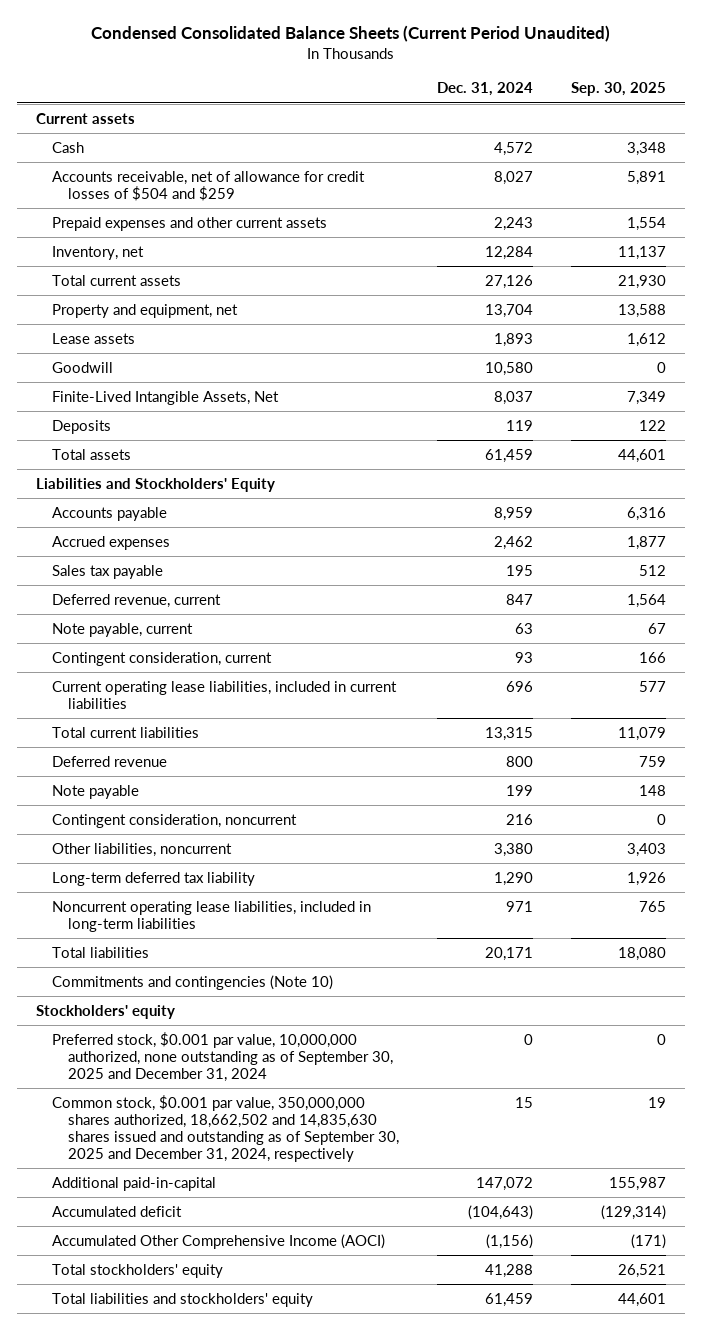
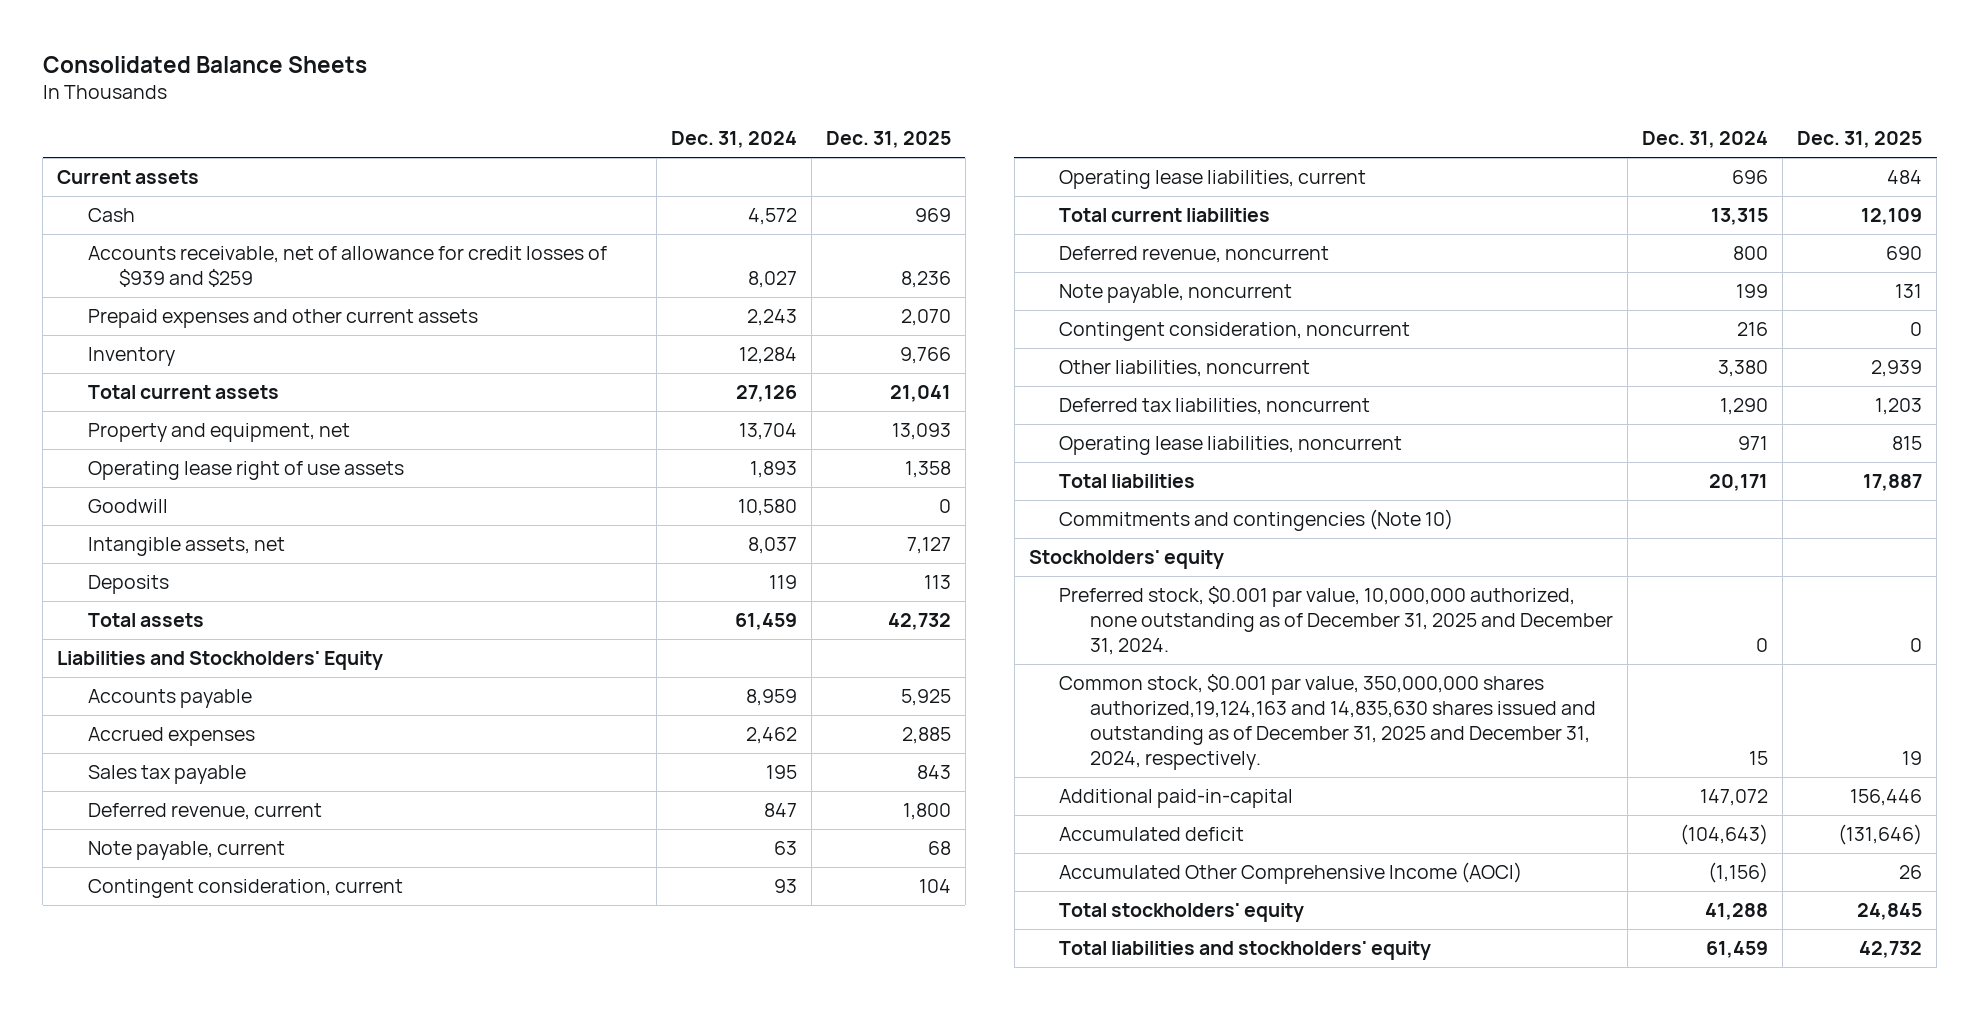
- Condensed Consolidated Balance Sheets (Current Period Unaudited)
+ Consolidated Balance Sheets
- | Dec. 31, 2024 | Sep. 30, 2025
+ | Dec. 31, 2024 | Dec. 31, 2025
- Accounts receivable, net of allowance for credit losses of $504 and $259 | 8,027 | 5,891
+ Accounts receivable, net of allowance for credit losses of $939 and $259 | 8,027 | 8,236
- Inventory, net | 12,284 | 11,137
+ Inventory | 12,284 | 9,766
- Lease assets | 1,893 | 1,612
+ Operating lease right of use assets | 1,893 | 1,358
- Finite-Lived Intangible Assets, Net | 8,037 | 7,349
+ Intangible assets, net | 8,037 | 7,127
- Current operating lease liabilities, included in current liabilities | 696 | 577
+ Operating lease liabilities, current | 696 | 484
- Deferred revenue | 800 | 759
- Note payable | 199 | 148
+ Deferred revenue, noncurrent | 800 | 690
+ Note payable, noncurrent | 199 | 131
- Long-term deferred tax liability | 1,290 | 1,926
- Noncurrent operating lease liabilities, included in long-term liabilities | 971 | 765
+ Deferred tax liabilities, noncurrent | 1,290 | 1,203
+ Operating lease liabilities, noncurrent | 971 | 815
- Preferred stock, $0.001 par value, 10,000,000 authorized, none outstanding as of September 30, 2025 and December 31, 2024 | 0 | 0
- Common stock, $0.001 par value, 350,000,000 shares authorized, 18,662,502 and 14,835,630 shares issued and outstanding as of September 30, 2025 and December 31, 2024, respectively | 15 | 19
+ Preferred stock, $0.001 par value, 10,000,000 authorized, none outstanding as of December 31, 2025 and December 31, 2024. | 0 | 0
+ Common stock, $0.001 par value, 350,000,000 shares authorized,19,124,163 and 14,835,630 shares issued and outstanding as of December 31, 2025 and December 31, 2024, respectively. | 15 | 19

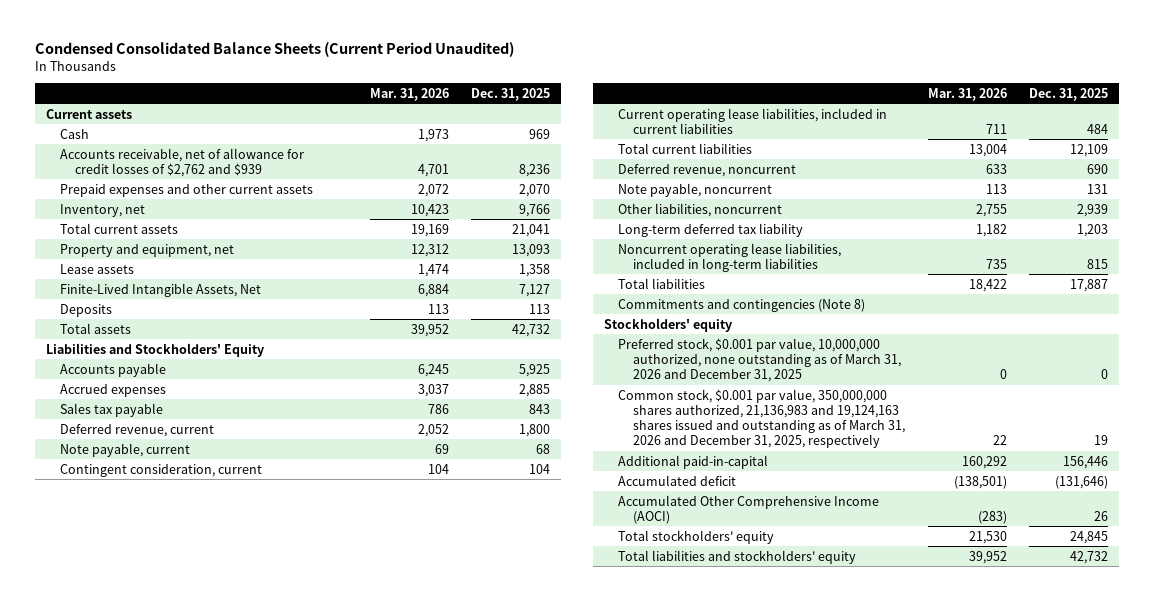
- Consolidated Balance Sheets
+ Condensed Consolidated Balance Sheets (Current Period Unaudited)
- | Dec. 31, 2024 | Dec. 31, 2025
+ | Mar. 31, 2026 | Dec. 31, 2025
- Accounts receivable, net of allowance for credit losses of $939 and $259 | 8,027 | 8,236
+ Accounts receivable, net of allowance for credit losses of $2,762 and $939 | 4,701 | 8,236
- Inventory | 12,284 | 9,766
+ Inventory, net | 10,423 | 9,766
- Operating lease right of use assets | 1,893 | 1,358
- Goodwill | 10,580 | 0
- Intangible assets, net | 8,037 | 7,127
+ Lease assets | 1,474 | 1,358
+ Finite-Lived Intangible Assets, Net | 6,884 | 7,127
- Operating lease liabilities, current | 696 | 484
+ Current operating lease liabilities, included in current liabilities | 711 | 484
- Contingent consideration, noncurrent | 216 | 0
- Deferred tax liabilities, noncurrent | 1,290 | 1,203
- Operating lease liabilities, noncurrent | 971 | 815
+ Long-term deferred tax liability | 1,182 | 1,203
+ Noncurrent operating lease liabilities, included in long-term liabilities | 735 | 815
- Commitments and contingencies (Note 10)
+ Commitments and contingencies (Note 8)
- Preferred stock, $0.001 par value, 10,000,000 authorized, none outstanding as of December 31, 2025 and December 31, 2024. | 0 | 0
- Common stock, $0.001 par value, 350,000,000 shares authorized,19,124,163 and 14,835,630 shares issued and outstanding as of December 31, 2025 and December 31, 2024, respectively. | 15 | 19
+ Preferred stock, $0.001 par value, 10,000,000 authorized, none outstanding as of March 31, 2026 and December 31, 2025 | 0 | 0
+ Common stock, $0.001 par value, 350,000,000 shares authorized, 21,136,983 and 19,124,163 shares issued and outstanding as of March 31, 2026 and December 31, 2025, respectively | 22 | 19

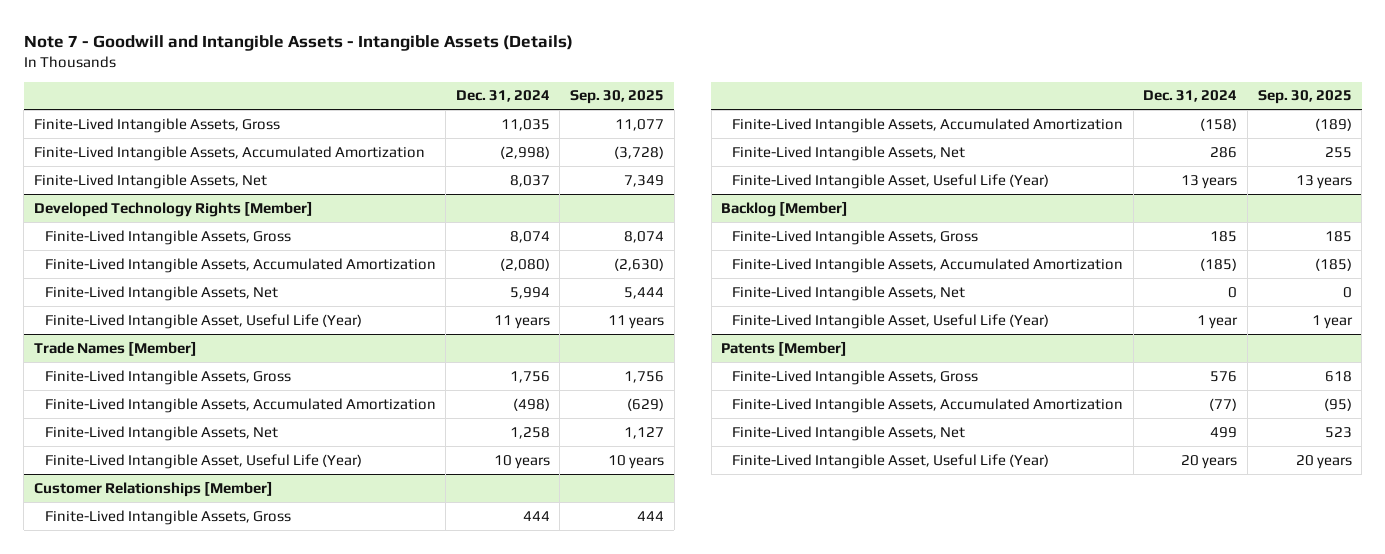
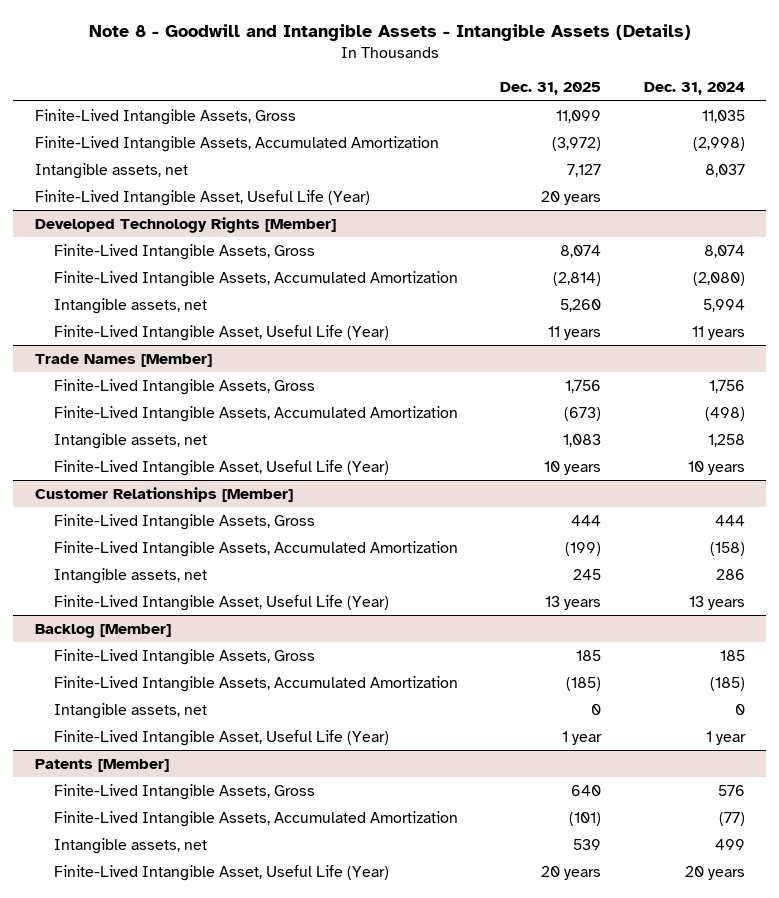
- Note 7 - Goodwill and Intangible Assets - Intangible Assets (Details)
+ Note 8 - Goodwill and Intangible Assets - Intangible Assets (Details)
- | Dec. 31, 2024 | Sep. 30, 2025
+ | Dec. 31, 2025 | Dec. 31, 2024
- Finite-Lived Intangible Assets, Net | 8,037 | 7,349
+ Intangible assets, net | 7,127 | 8,037
+ Finite-Lived Intangible Asset, Useful Life (Year) | 20 years |
@ Developed Technology Rights [Member]
- Finite-Lived Intangible Assets, Net | 5,994 | 5,444
+ Intangible assets, net | 5,260 | 5,994
@ Trade Names [Member]
- Finite-Lived Intangible Assets, Net | 1,258 | 1,127
+ Intangible assets, net | 1,083 | 1,258
@ Customer Relationships [Member]
- Finite-Lived Intangible Assets, Net | 286 | 255
+ Intangible assets, net | 245 | 286
@ Backlog [Member]
- Finite-Lived Intangible Assets, Net | 0 | 0
+ Intangible assets, net | 0 | 0
@ Patents [Member]
- Finite-Lived Intangible Assets, Net | 499 | 523
+ Intangible assets, net | 539 | 499

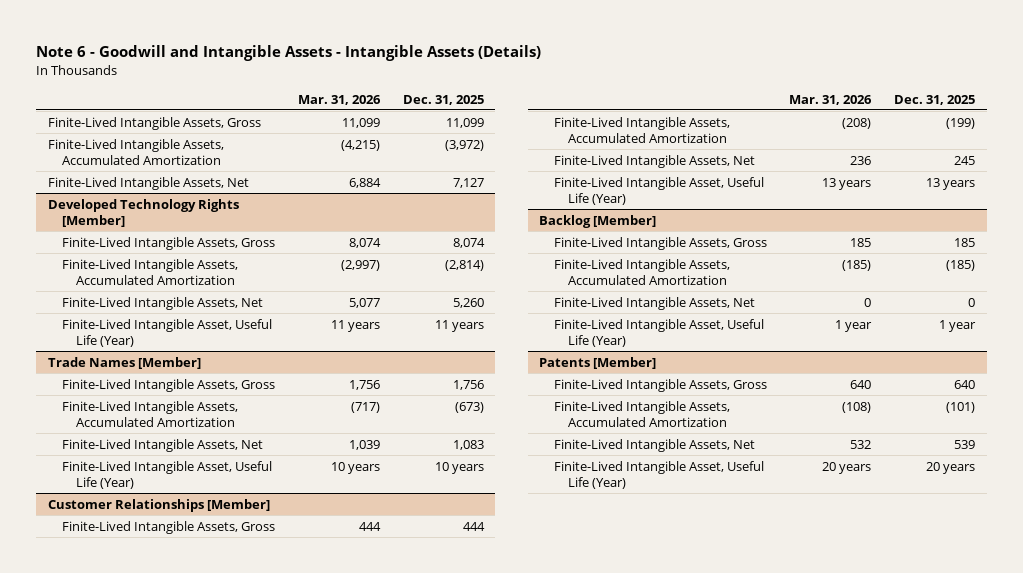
- Note 8 - Goodwill and Intangible Assets - Intangible Assets (Details)
+ Note 6 - Goodwill and Intangible Assets - Intangible Assets (Details)
- | Dec. 31, 2025 | Dec. 31, 2024
+ | Mar. 31, 2026 | Dec. 31, 2025
- Intangible assets, net | 7,127 | 8,037
- Finite-Lived Intangible Asset, Useful Life (Year) | 20 years |
+ Finite-Lived Intangible Assets, Net | 6,884 | 7,127
@ Developed Technology Rights [Member]
- Intangible assets, net | 5,260 | 5,994
+ Finite-Lived Intangible Assets, Net | 5,077 | 5,260
@ Trade Names [Member]
- Intangible assets, net | 1,083 | 1,258
+ Finite-Lived Intangible Assets, Net | 1,039 | 1,083
@ Customer Relationships [Member]
- Intangible assets, net | 245 | 286
+ Finite-Lived Intangible Assets, Net | 236 | 245
@ Backlog [Member]
- Intangible assets, net | 0 | 0
+ Finite-Lived Intangible Assets, Net | 0 | 0
@ Patents [Member]
- Intangible assets, net | 539 | 499
+ Finite-Lived Intangible Assets, Net | 532 | 539

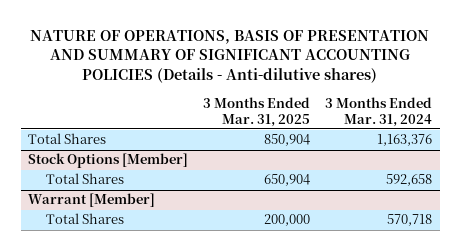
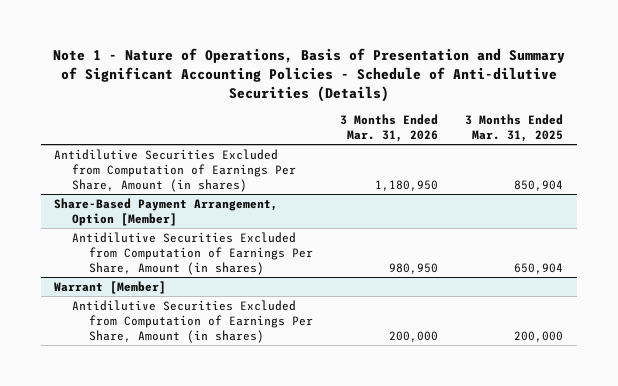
- NATURE OF OPERATIONS, BASIS OF PRESENTATION AND SUMMARY OF SIGNIFICANT ACCOUNTING POLICIES (Details - Anti-dilutive shares)
+ Note 1 - Nature of Operations, Basis of Presentation and Summary of Significant Accounting Policies - Schedule of Anti-dilutive Securities (Details)
- | 3 Months Ended Mar. 31, 2025 | 3 Months Ended Mar. 31, 2024
+ | 3 Months Ended Mar. 31, 2026 | 3 Months Ended Mar. 31, 2025
- Total Shares | 850,904 | 1,163,376
- Stock Options [Member]
- Total Shares | 650,904 | 592,658
+ Antidilutive Securities Excluded from Computation of Earnings Per Share, Amount (in shares) | 1,180,950 | 850,904
+ Share-Based Payment Arrangement, Option [Member]
+ Antidilutive Securities Excluded from Computation of Earnings Per Share, Amount (in shares) | 980,950 | 650,904
@ Warrant [Member]
- Total Shares | 200,000 | 570,718
+ Antidilutive Securities Excluded from Computation of Earnings Per Share, Amount (in shares) | 200,000 | 200,000

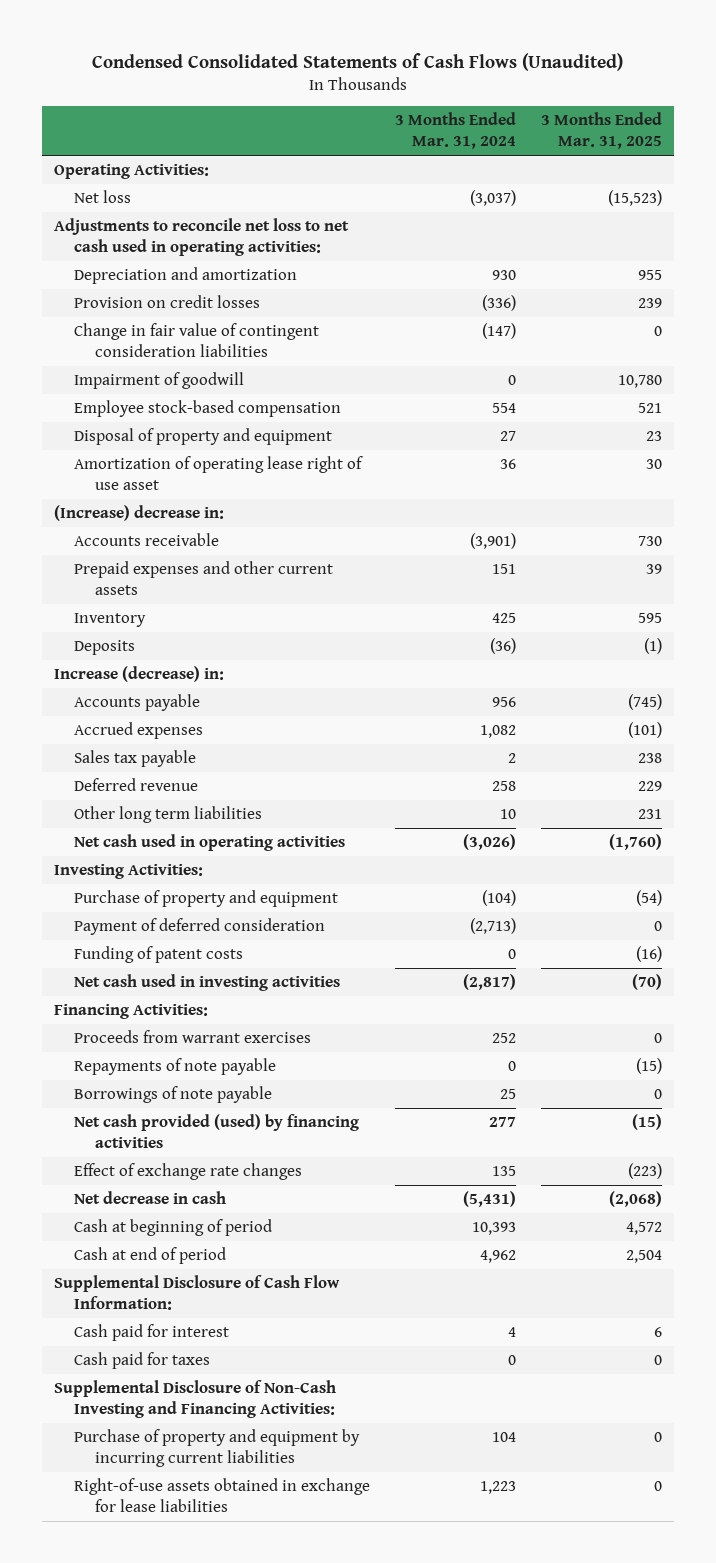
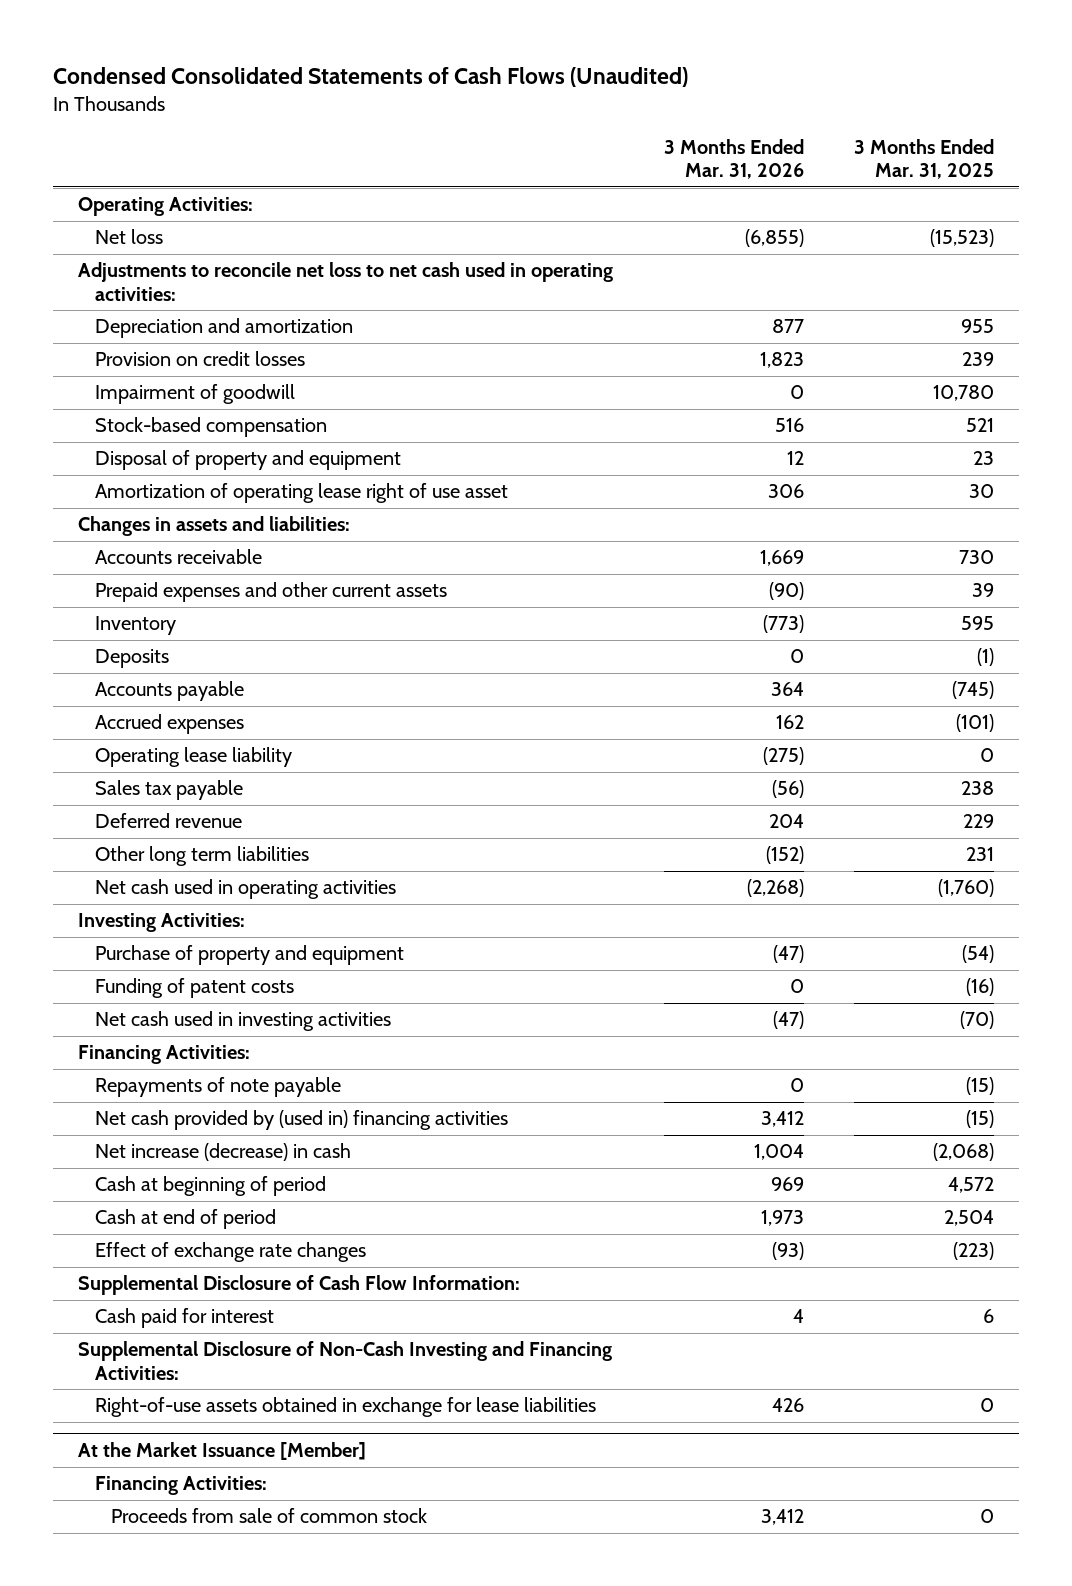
- | 3 Months Ended Mar. 31, 2024 | 3 Months Ended Mar. 31, 2025
+ | 3 Months Ended Mar. 31, 2026 | 3 Months Ended Mar. 31, 2025
- Change in fair value of contingent consideration liabilities | (147) | 0
- Employee stock-based compensation | 554 | 521
+ Stock-based compensation | 516 | 521
- (Increase) decrease in:
+ Changes in assets and liabilities:
- Increase (decrease) in:
+ Operating lease liability | (275) | 0
- Payment of deferred consideration | (2,713) | 0
- Proceeds from warrant exercises | 252 | 0
- Borrowings of note payable | 25 | 0
- Net cash provided (used) by financing activities | 277 | (15)
- Net decrease in cash | (5,431) | (2,068)
+ Net cash provided by (used in) financing activities | 3,412 | (15)
+ Net increase (decrease) in cash | 1,004 | (2,068)
moved down: Effect of exchange rate changes | (93) | (223)
- Cash paid for taxes | 0 | 0
- Purchase of property and equipment by incurring current liabilities | 104 | 0
+ At the Market Issuance [Member]
+ Financing Activities:
+ Proceeds from sale of common stock | 3,412 | 0

